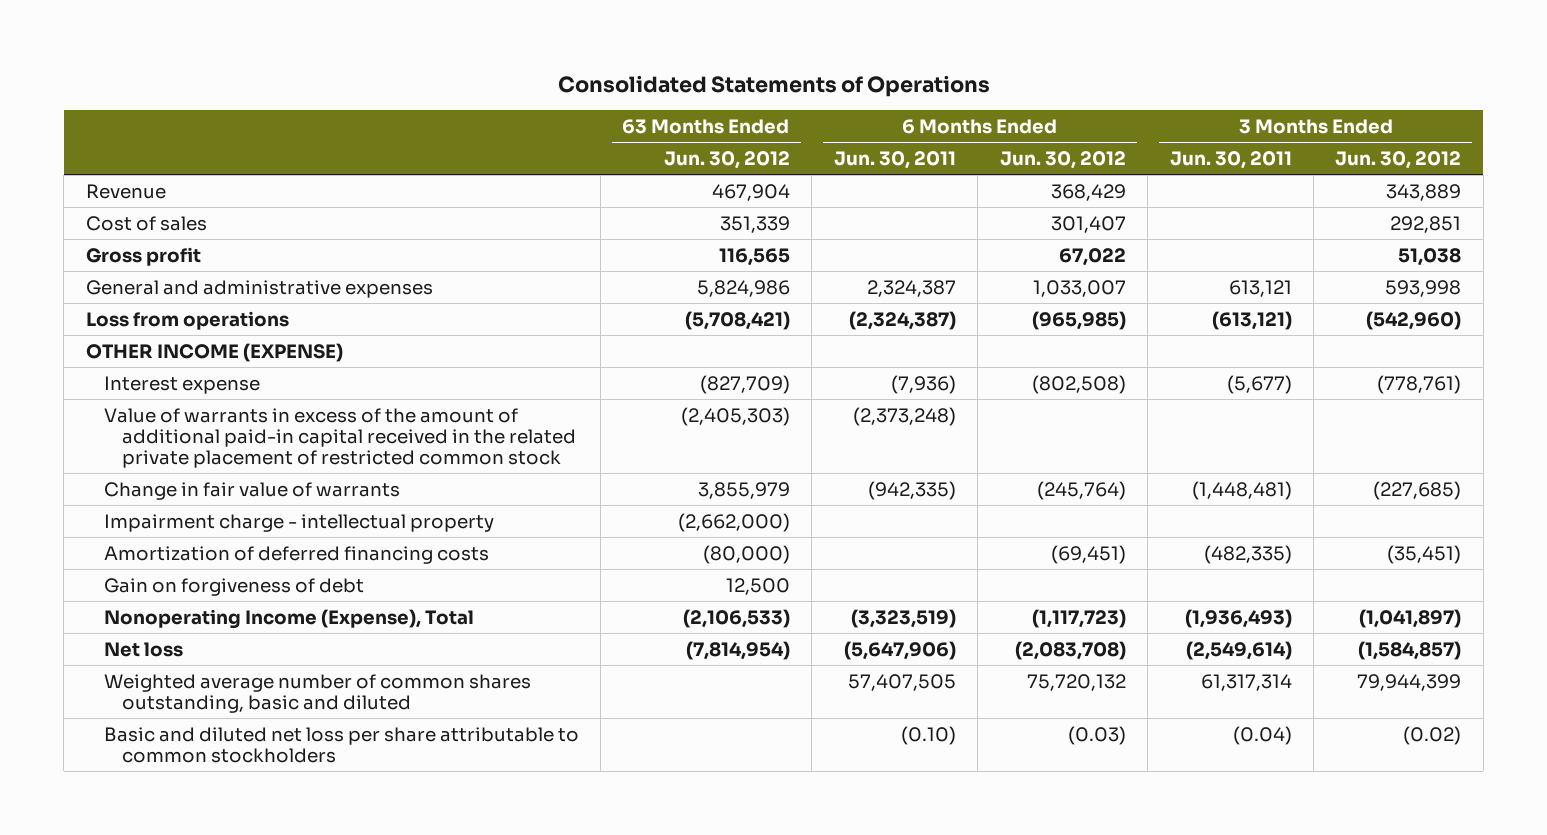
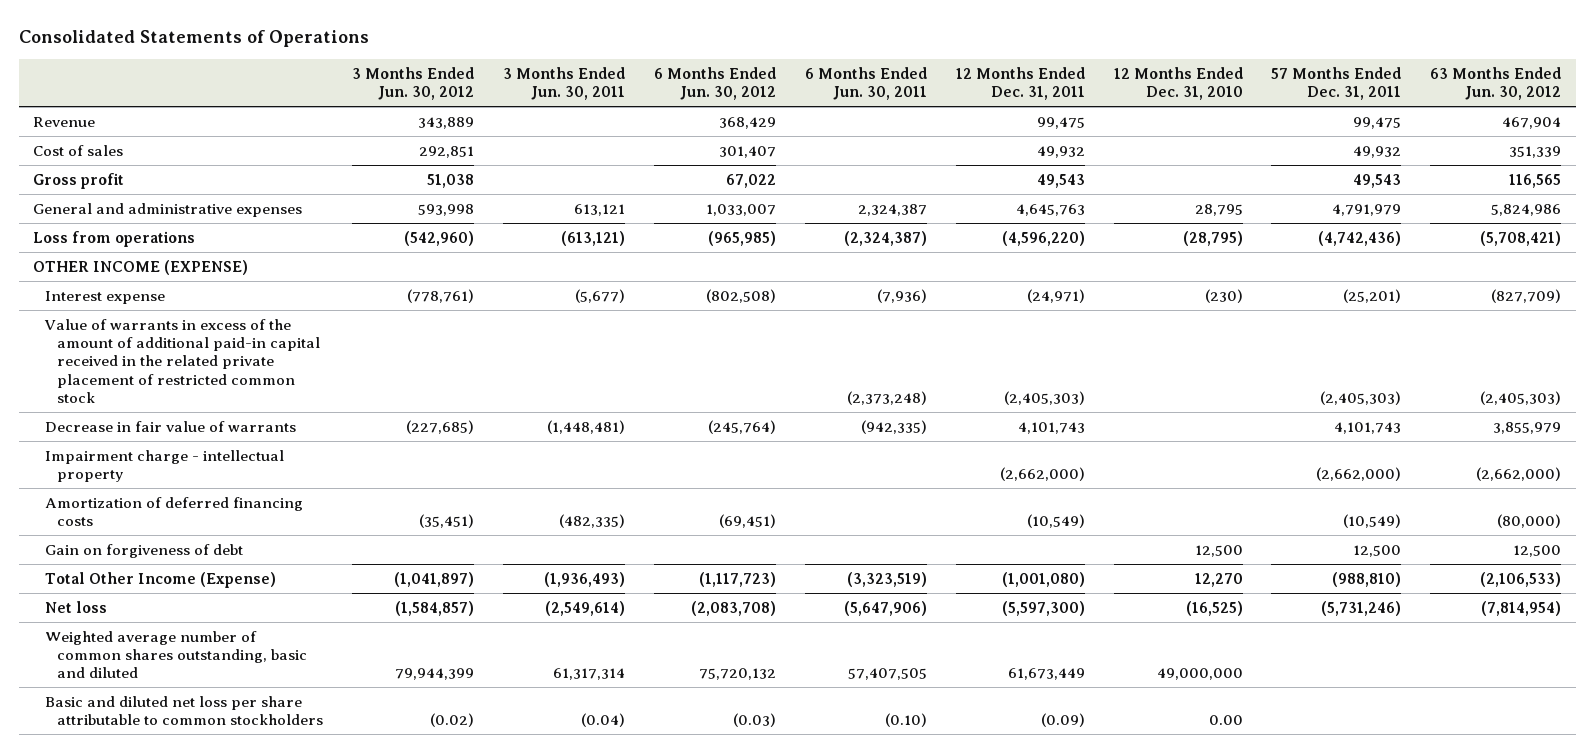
- | 63 Months Ended Jun. 30, 2012 | 6 Months Ended Jun. 30, 2011 | 6 Months Ended Jun. 30, 2012 | 3 Months Ended Jun. 30, 2011 | 3 Months Ended Jun. 30, 2012
+ | 3 Months Ended Jun. 30, 2012 | 3 Months Ended Jun. 30, 2011 | 6 Months Ended Jun. 30, 2012 | 6 Months Ended Jun. 30, 2011 | 12 Months Ended Dec. 31, 2011 | 12 Months Ended Dec. 31, 2010 | 57 Months Ended Dec. 31, 2011 | 63 Months Ended Jun. 30, 2012
- Change in fair value of warrants | 3,855,979 | (942,335) | (245,764) | (1,448,481) | (227,685)
+ Decrease in fair value of warrants | (227,685) | (1,448,481) | (245,764) | (942,335) | 4,101,743 | | 4,101,743 | 3,855,979
- Nonoperating Income (Expense), Total | (2,106,533) | (3,323,519) | (1,117,723) | (1,936,493) | (1,041,897)
+ Total Other Income (Expense) | (1,041,897) | (1,936,493) | (1,117,723) | (3,323,519) | (1,001,080) | 12,270 | (988,810) | (2,106,533)

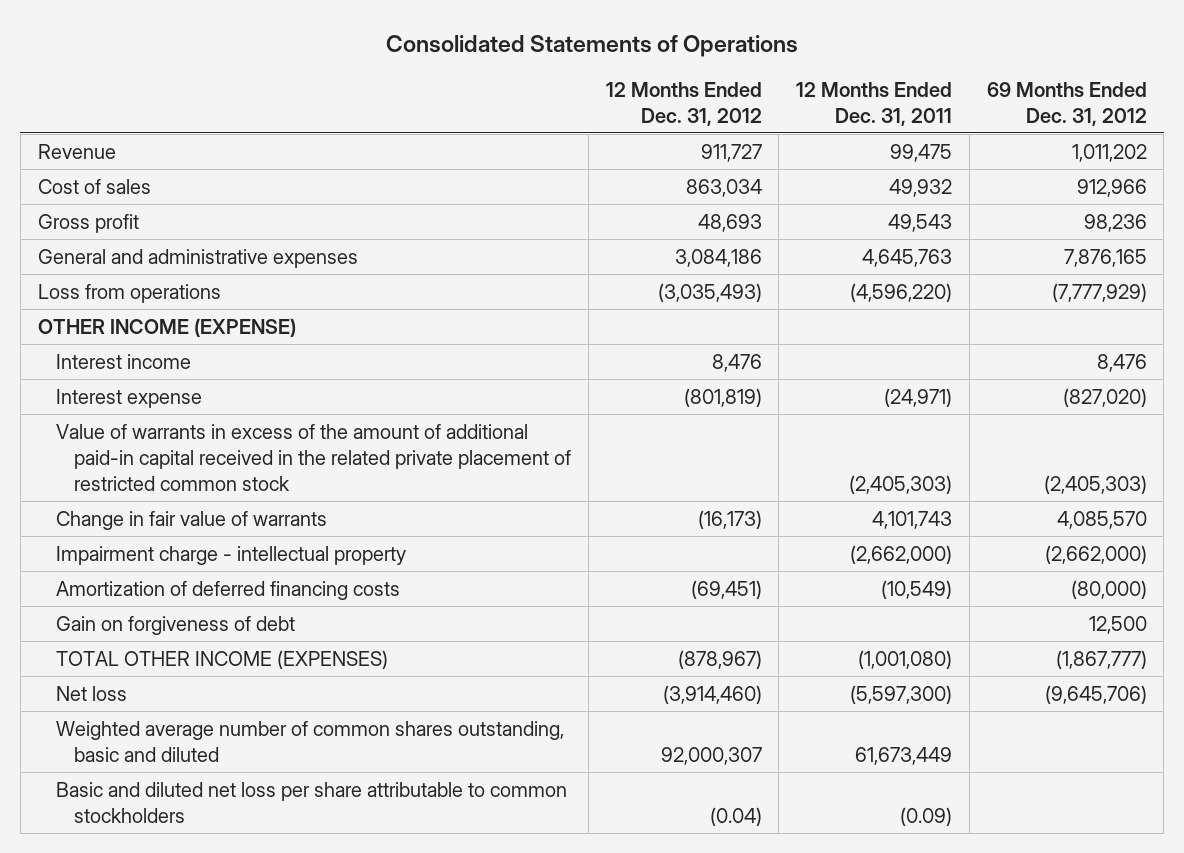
- | 3 Months Ended Jun. 30, 2012 | 3 Months Ended Jun. 30, 2011 | 6 Months Ended Jun. 30, 2012 | 6 Months Ended Jun. 30, 2011 | 12 Months Ended Dec. 31, 2011 | 12 Months Ended Dec. 31, 2010 | 57 Months Ended Dec. 31, 2011 | 63 Months Ended Jun. 30, 2012
+ | 12 Months Ended Dec. 31, 2012 | 12 Months Ended Dec. 31, 2011 | 69 Months Ended Dec. 31, 2012
+ Interest income | 8,476 | | 8,476
- Decrease in fair value of warrants | (227,685) | (1,448,481) | (245,764) | (942,335) | 4,101,743 | | 4,101,743 | 3,855,979
+ Change in fair value of warrants | (16,173) | 4,101,743 | 4,085,570
- Total Other Income (Expense) | (1,041,897) | (1,936,493) | (1,117,723) | (3,323,519) | (1,001,080) | 12,270 | (988,810) | (2,106,533)
+ TOTAL OTHER INCOME (EXPENSES) | (878,967) | (1,001,080) | (1,867,777)

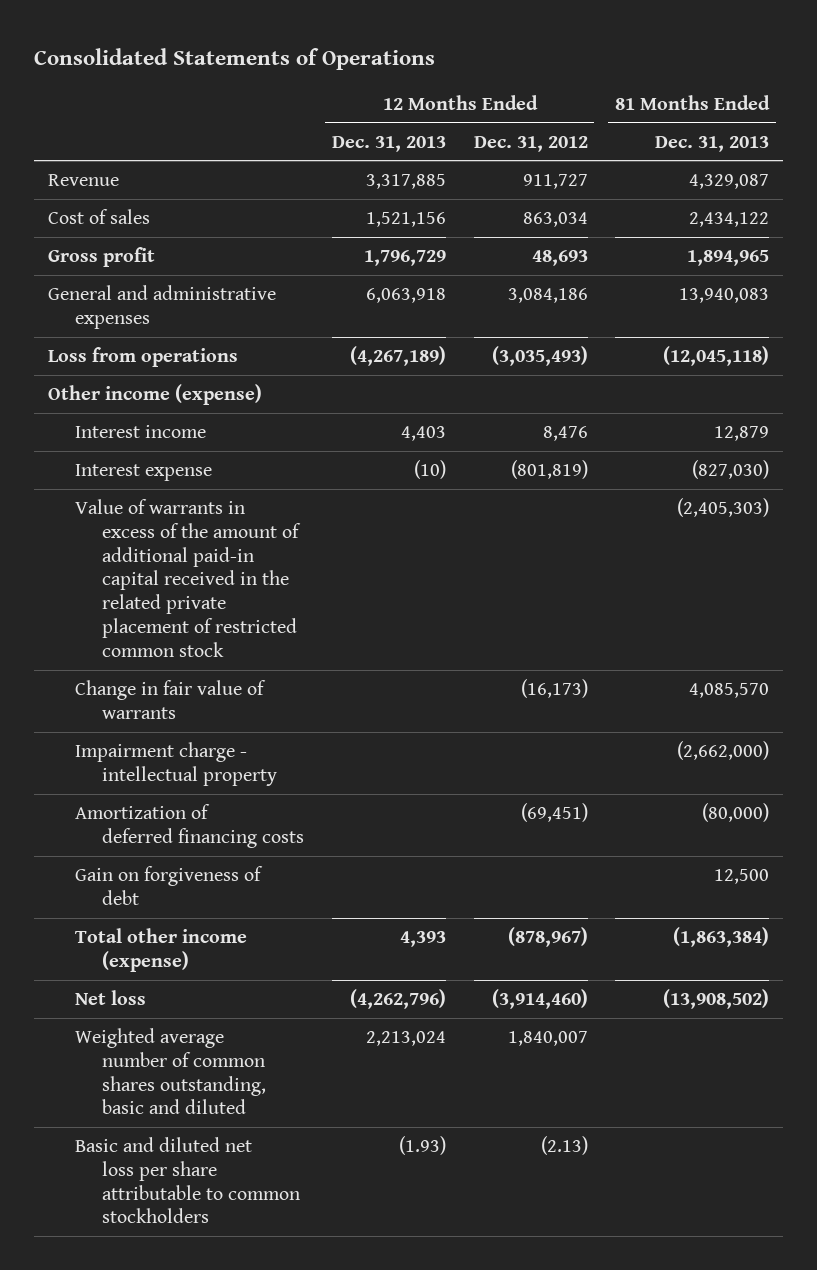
- | 12 Months Ended Dec. 31, 2012 | 12 Months Ended Dec. 31, 2011 | 69 Months Ended Dec. 31, 2012
+ | 12 Months Ended Dec. 31, 2013 | 12 Months Ended Dec. 31, 2012 | 81 Months Ended Dec. 31, 2013
- OTHER INCOME (EXPENSE)
+ Other income (expense)
- TOTAL OTHER INCOME (EXPENSES) | (878,967) | (1,001,080) | (1,867,777)
+ Total other income (expense) | 4,393 | (878,967) | (1,863,384)
- Weighted average number of common shares outstanding, basic and diluted | 92,000,307 | 61,673,449 |
- Basic and diluted net loss per share attributable to common stockholders | (0.04) | (0.09) |
+ Weighted average number of common shares outstanding, basic and diluted | 2,213,024 | 1,840,007 |
+ Basic and diluted net loss per share attributable to common stockholders | (1.93) | (2.13) |

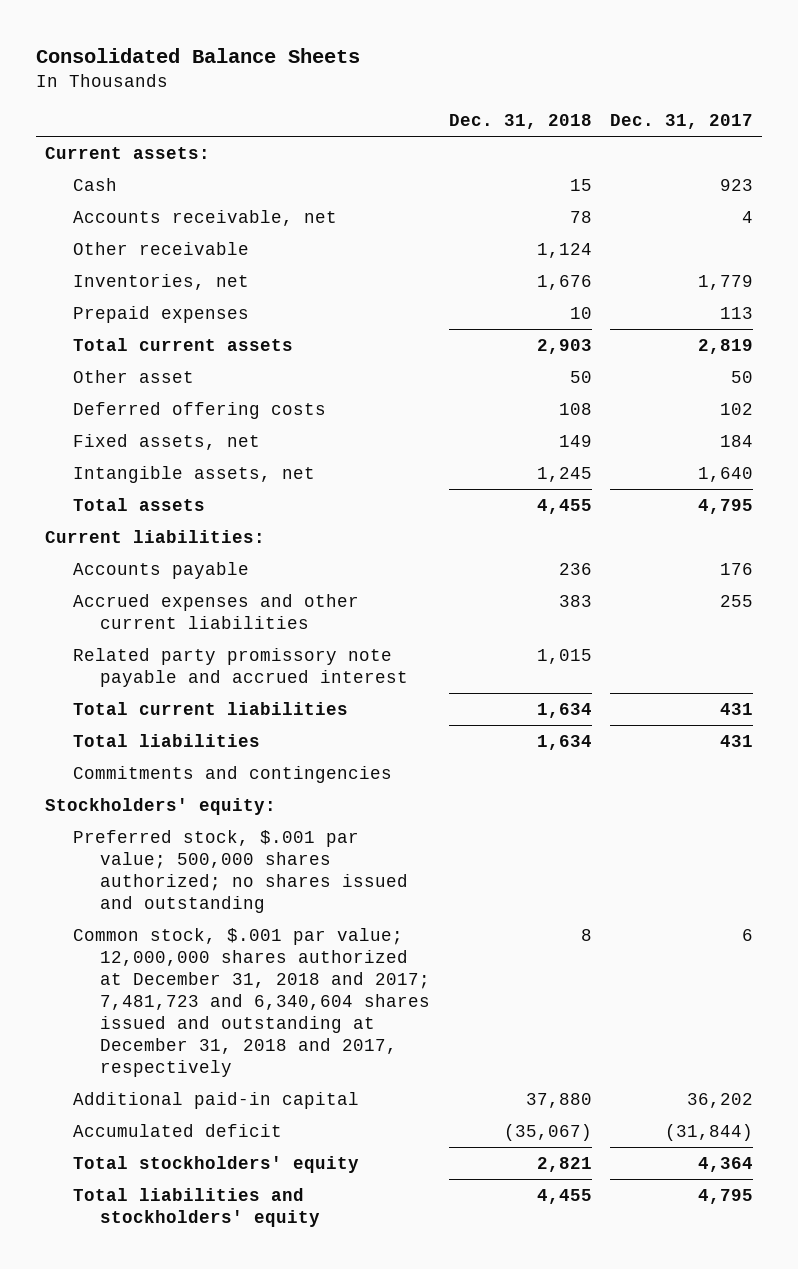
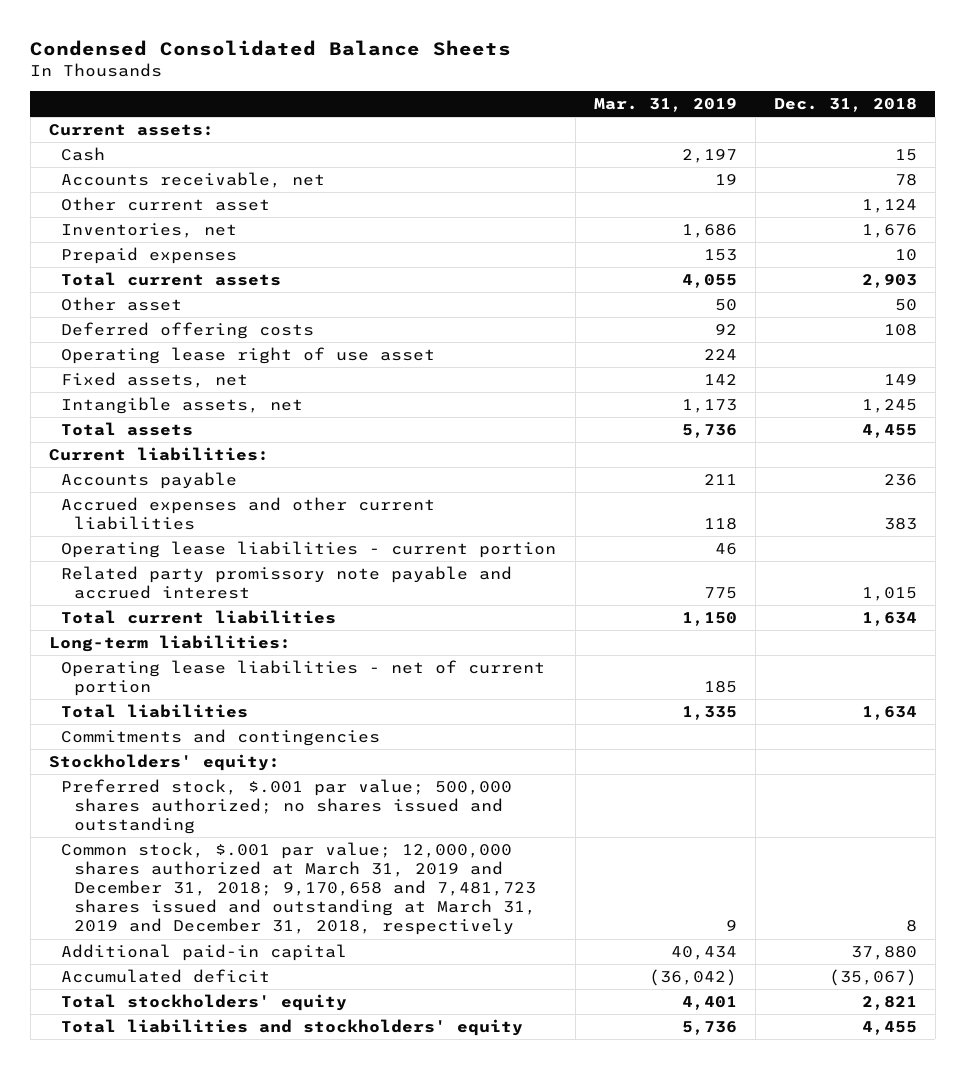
- Consolidated Balance Sheets
+ Condensed Consolidated Balance Sheets
- | Dec. 31, 2018 | Dec. 31, 2017
+ | Mar. 31, 2019 | Dec. 31, 2018
- Other receivable | 1,124 |
+ Other current asset | | 1,124
+ Operating lease right of use asset | 224 |
+ Operating lease liabilities - current portion | 46 |
+ Long-term liabilities:
+ Operating lease liabilities - net of current portion | 185 |
- Common stock, $.001 par value; 12,000,000 shares authorized at December 31, 2018 and 2017; 7,481,723 and 6,340,604 shares issued and outstanding at December 31, 2018 and 2017, respectively | 8 | 6
+ Common stock, $.001 par value; 12,000,000 shares authorized at March 31, 2019 and December 31, 2018; 9,170,658 and 7,481,723 shares issued and outstanding at March 31, 2019 and December 31, 2018, respectively | 9 | 8

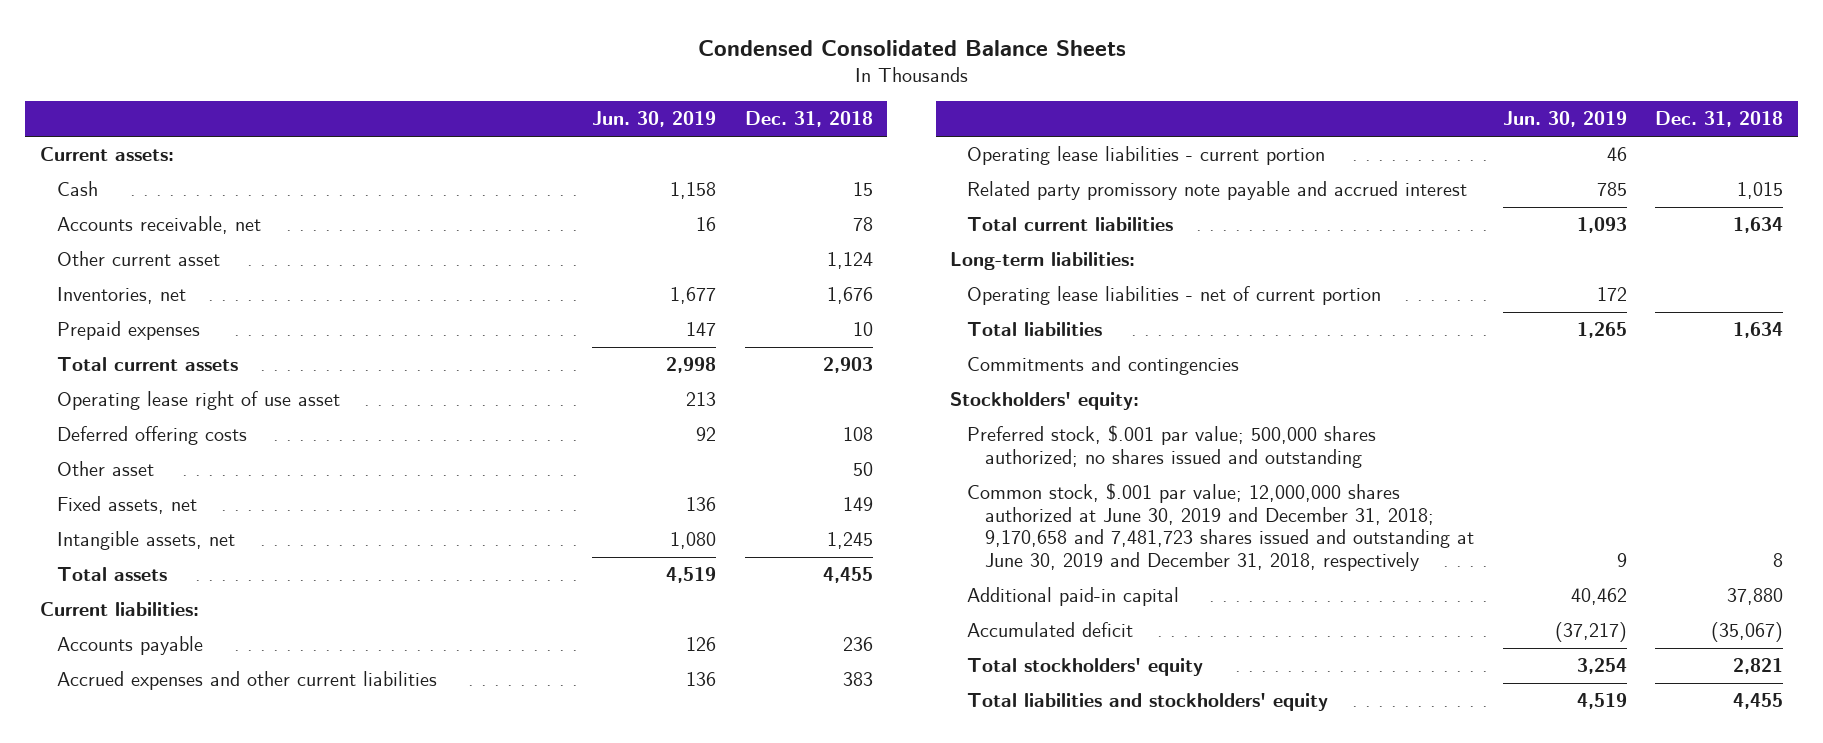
- | Mar. 31, 2019 | Dec. 31, 2018
+ | Jun. 30, 2019 | Dec. 31, 2018
moved down: Deferred offering costs | 92 | 108
moved down: Other asset | | 50
- Common stock, $.001 par value; 12,000,000 shares authorized at March 31, 2019 and December 31, 2018; 9,170,658 and 7,481,723 shares issued and outstanding at March 31, 2019 and December 31, 2018, respectively | 9 | 8
+ Common stock, $.001 par value; 12,000,000 shares authorized at June 30, 2019 and December 31, 2018; 9,170,658 and 7,481,723 shares issued and outstanding at June 30, 2019 and December 31, 2018, respectively | 9 | 8

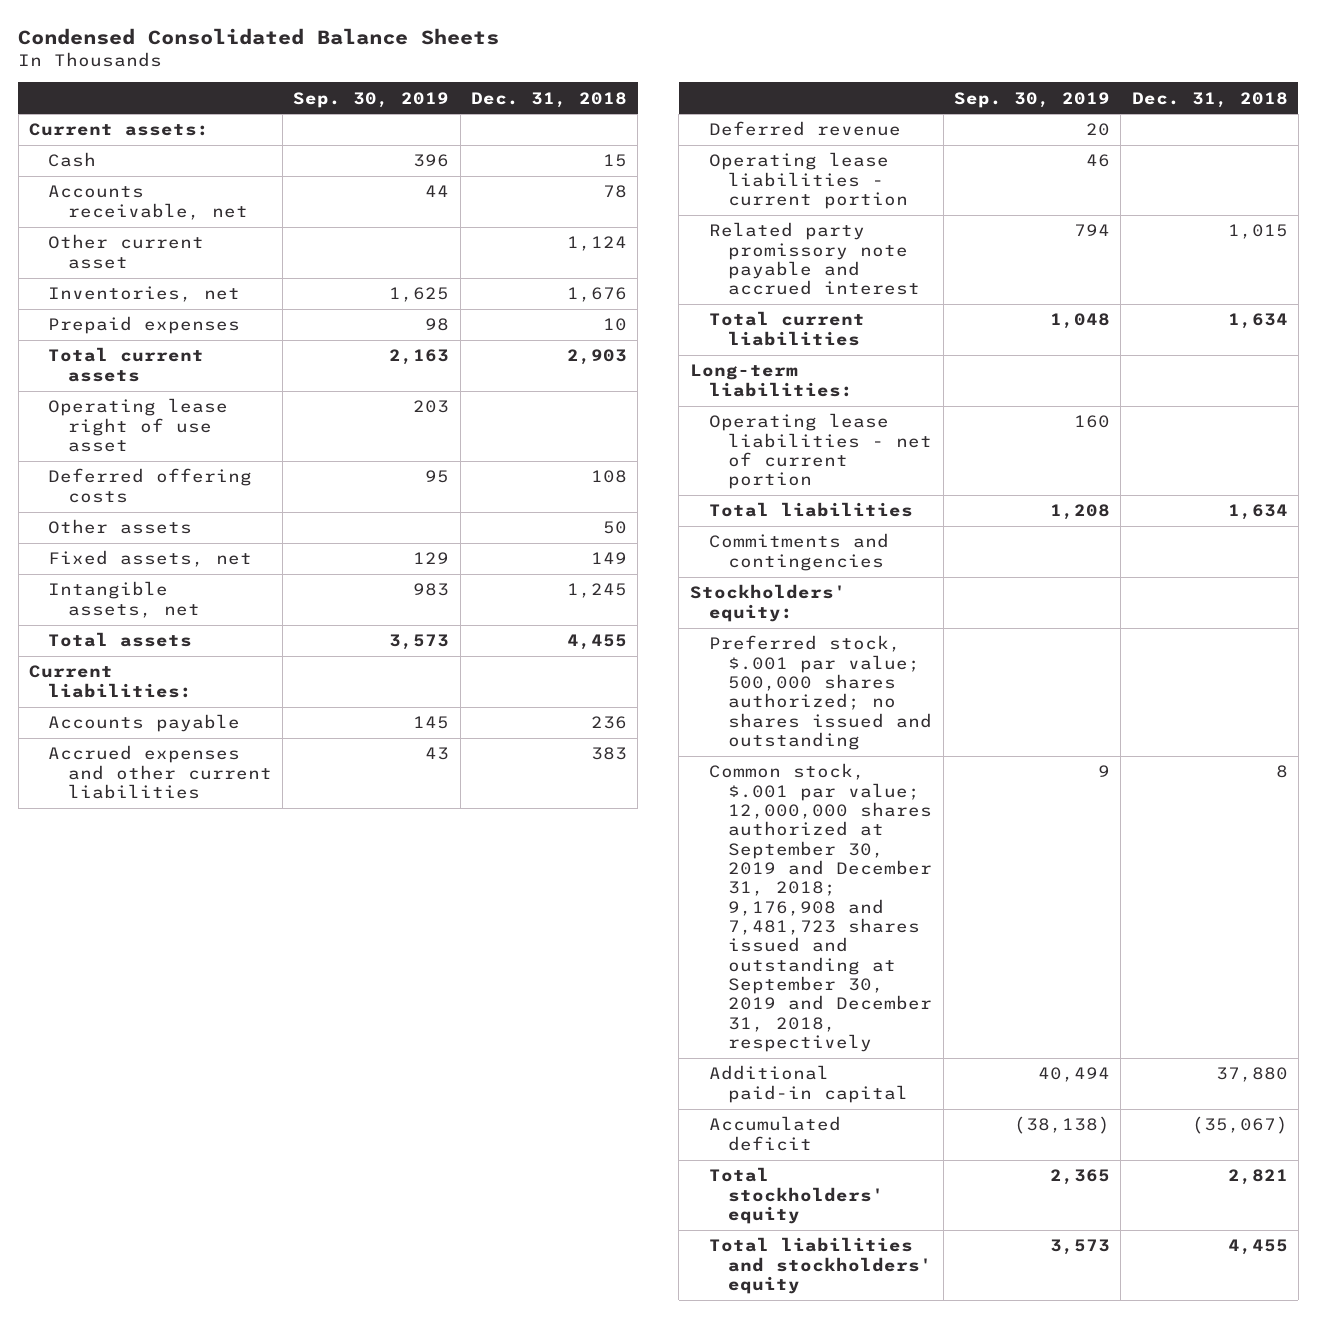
- | Jun. 30, 2019 | Dec. 31, 2018
+ | Sep. 30, 2019 | Dec. 31, 2018
- Other asset | | 50
+ Other assets | | 50
+ Deferred revenue | 20 |
- Common stock, $.001 par value; 12,000,000 shares authorized at June 30, 2019 and December 31, 2018; 9,170,658 and 7,481,723 shares issued and outstanding at June 30, 2019 and December 31, 2018, respectively | 9 | 8
+ Common stock, $.001 par value; 12,000,000 shares authorized at September 30, 2019 and December 31, 2018; 9,176,908 and 7,481,723 shares issued and outstanding at September 30, 2019 and December 31, 2018, respectively | 9 | 8

